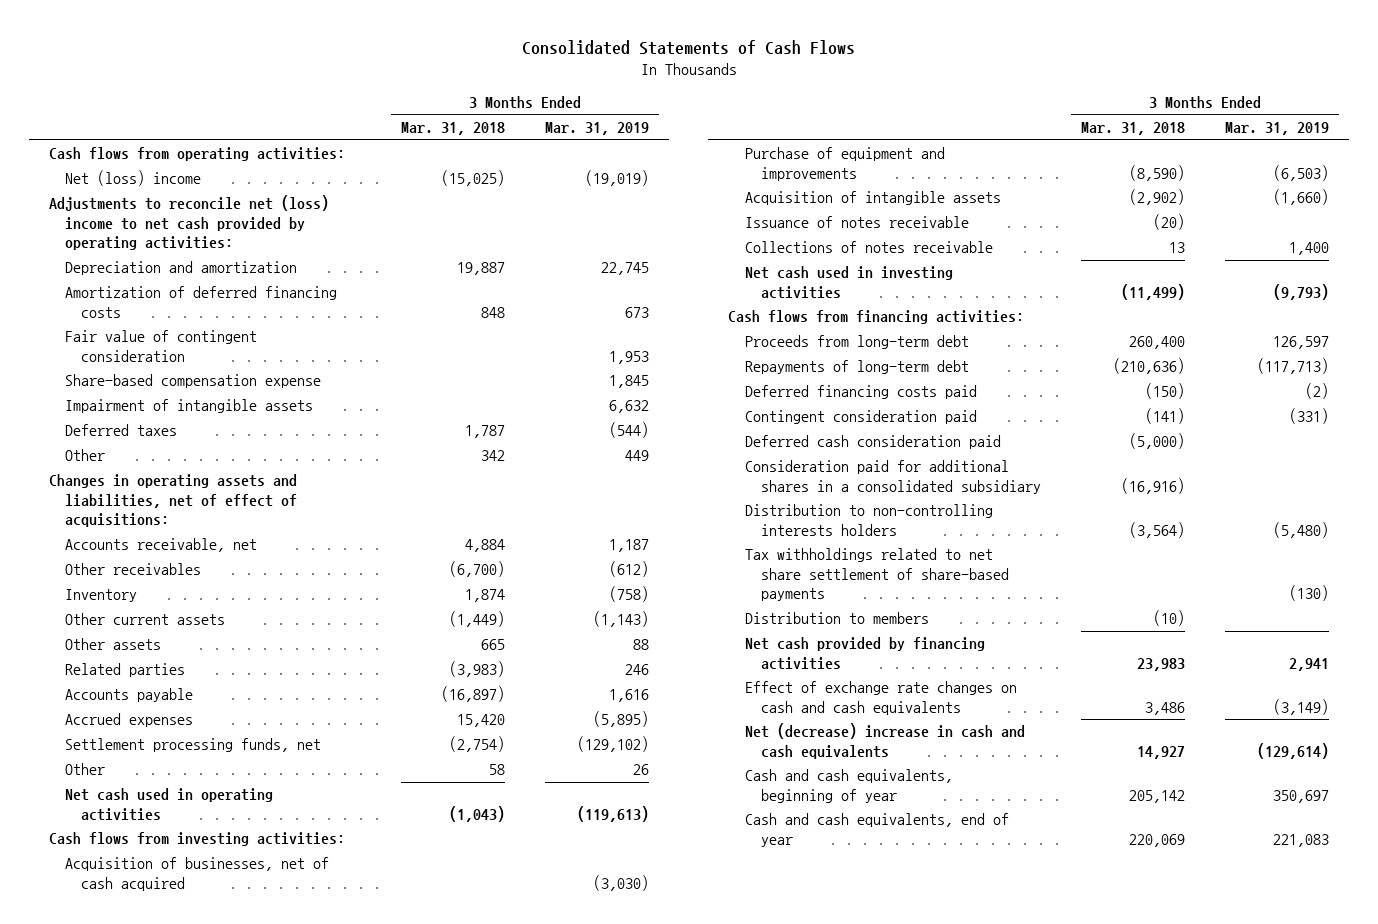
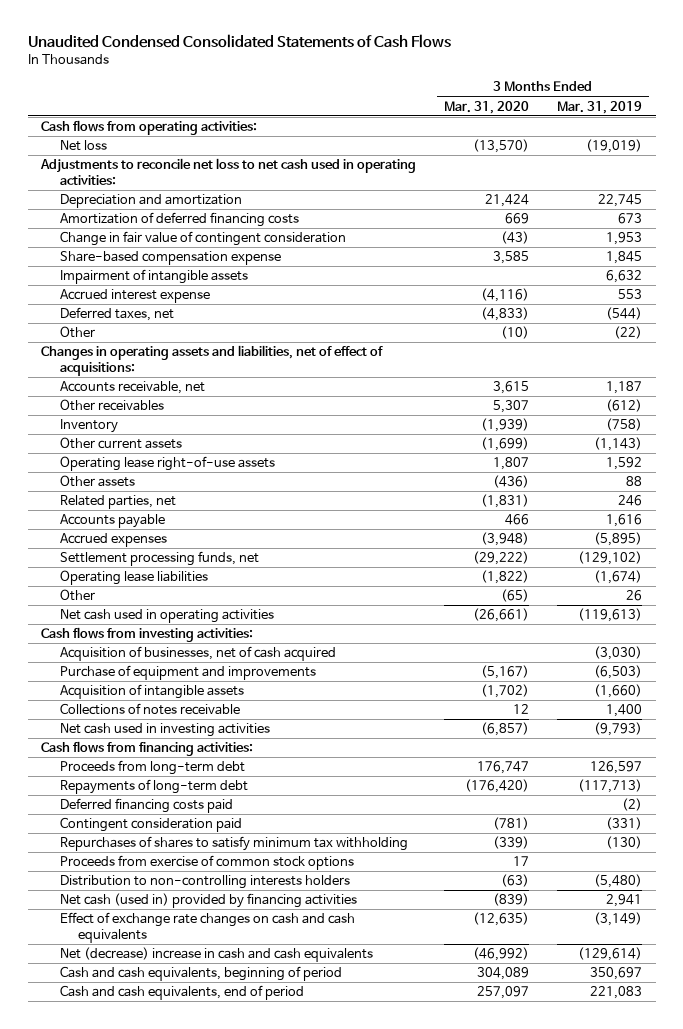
- Consolidated Statements of Cash Flows
+ Unaudited Condensed Consolidated Statements of Cash Flows
- | 3 Months Ended Mar. 31, 2018 | 3 Months Ended Mar. 31, 2019
+ | 3 Months Ended Mar. 31, 2020 | 3 Months Ended Mar. 31, 2019
- Net (loss) income | (15,025) | (19,019)
- Adjustments to reconcile net (loss) income to net cash provided by operating activities:
+ Net loss | (13,570) | (19,019)
+ Adjustments to reconcile net loss to net cash used in operating activities:
- Fair value of contingent consideration | | 1,953
+ Change in fair value of contingent consideration | (43) | 1,953
- Deferred taxes | 1,787 | (544)
- Other | 342 | 449
+ Accrued interest expense | (4,116) | 553
+ Deferred taxes, net | (4,833) | (544)
+ Other | (10) | (22)
+ Operating lease right-of-use assets | 1,807 | 1,592
- Related parties | (3,983) | 246
+ Related parties, net | (1,831) | 246
+ Operating lease liabilities | (1,822) | (1,674)
- Issuance of notes receivable | (20) |
- Deferred cash consideration paid | (5,000) |
- Consideration paid for additional shares in a consolidated subsidiary | (16,916) |
+ Repurchases of shares to satisfy minimum tax withholding | (339) | (130)
+ Proceeds from exercise of common stock options | 17 |
- Tax withholdings related to net share settlement of share-based payments | | (130)
- Distribution to members | (10) |
- Net cash provided by financing activities | 23,983 | 2,941
+ Net cash (used in) provided by financing activities | (839) | 2,941
- Cash and cash equivalents, beginning of year | 205,142 | 350,697
- Cash and cash equivalents, end of year | 220,069 | 221,083
+ Cash and cash equivalents, beginning of period | 304,089 | 350,697
+ Cash and cash equivalents, end of period | 257,097 | 221,083

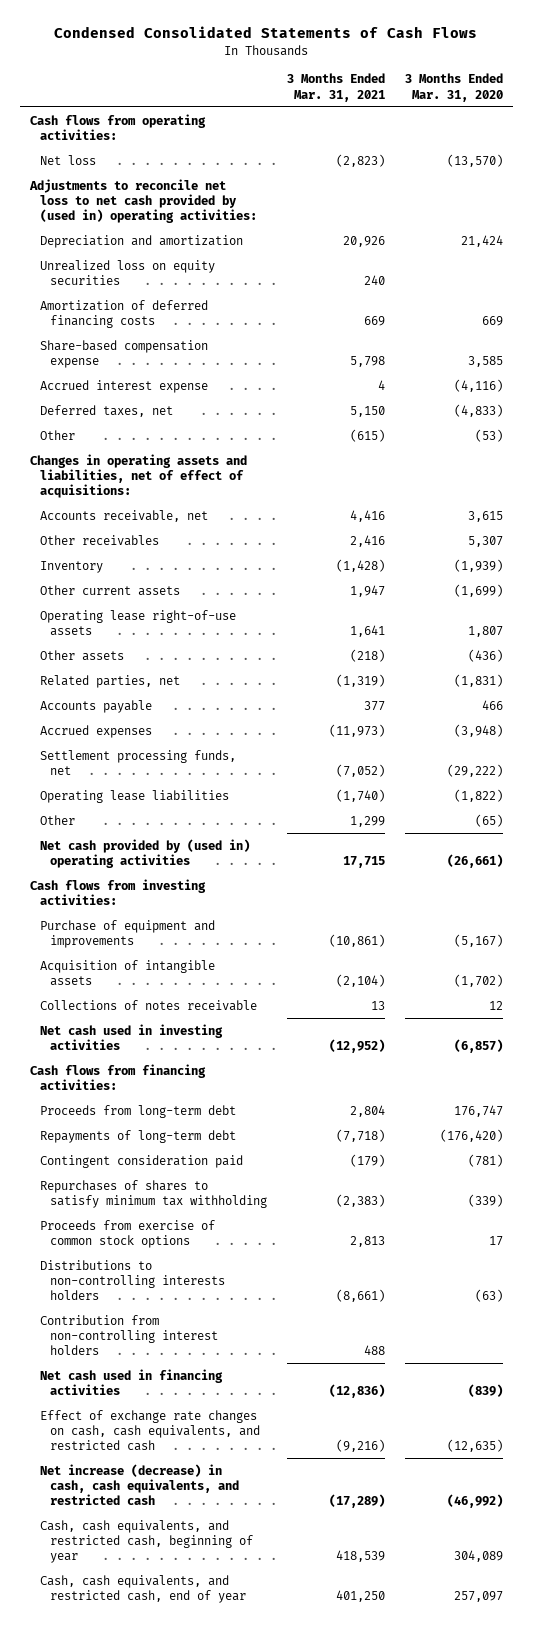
- Unaudited Condensed Consolidated Statements of Cash Flows
+ Condensed Consolidated Statements of Cash Flows
- | 3 Months Ended Mar. 31, 2020 | 3 Months Ended Mar. 31, 2019
+ | 3 Months Ended Mar. 31, 2021 | 3 Months Ended Mar. 31, 2020
- Adjustments to reconcile net loss to net cash used in operating activities:
+ Adjustments to reconcile net loss to net cash provided by (used in) operating activities:
+ Unrealized loss on equity securities | 240 |
- Change in fair value of contingent consideration | (43) | 1,953
- Impairment of intangible assets | | 6,632
- Other | (10) | (22)
+ Other | (615) | (53)
- Net cash used in operating activities | (26,661) | (119,613)
+ Net cash provided by (used in) operating activities | 17,715 | (26,661)
- Acquisition of businesses, net of cash acquired | | (3,030)
- Deferred financing costs paid | | (2)
- Distribution to non-controlling interests holders | (63) | (5,480)
- Net cash (used in) provided by financing activities | (839) | 2,941
- Effect of exchange rate changes on cash and cash equivalents | (12,635) | (3,149)
- Net (decrease) increase in cash and cash equivalents | (46,992) | (129,614)
- Cash and cash equivalents, beginning of period | 304,089 | 350,697
- Cash and cash equivalents, end of period | 257,097 | 221,083
+ Distributions to non-controlling interests holders | (8,661) | (63)
+ Contribution from non-controlling interest holders | 488 |
+ Net cash used in financing activities | (12,836) | (839)
+ Effect of exchange rate changes on cash, cash equivalents, and restricted cash | (9,216) | (12,635)
+ Net increase (decrease) in cash, cash equivalents, and restricted cash | (17,289) | (46,992)
+ Cash, cash equivalents, and restricted cash, beginning of year | 418,539 | 304,089
+ Cash, cash equivalents, and restricted cash, end of year | 401,250 | 257,097

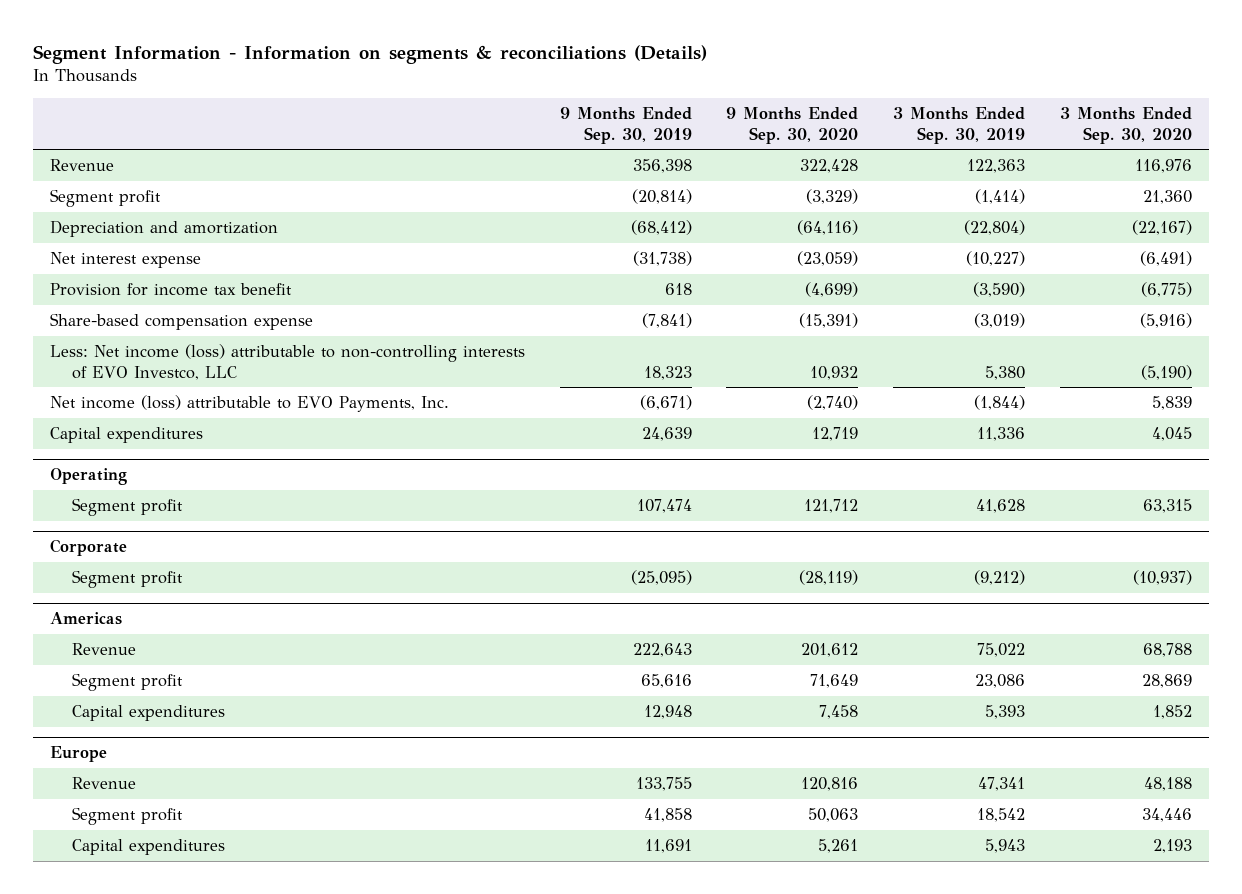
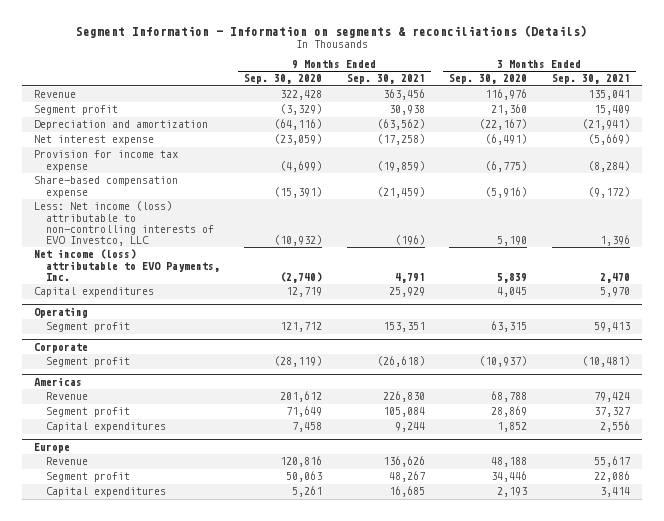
- | 9 Months Ended Sep. 30, 2019 | 9 Months Ended Sep. 30, 2020 | 3 Months Ended Sep. 30, 2019 | 3 Months Ended Sep. 30, 2020
+ | 9 Months Ended Sep. 30, 2020 | 9 Months Ended Sep. 30, 2021 | 3 Months Ended Sep. 30, 2020 | 3 Months Ended Sep. 30, 2021
- Provision for income tax benefit | 618 | (4,699) | (3,590) | (6,775)
+ Provision for income tax expense | (4,699) | (19,859) | (6,775) | (8,284)
- Less: Net income (loss) attributable to non-controlling interests of EVO Investco, LLC | 18,323 | 10,932 | 5,380 | (5,190)
+ Less: Net income (loss) attributable to non-controlling interests of EVO Investco, LLC | (10,932) | (196) | 5,190 | 1,396

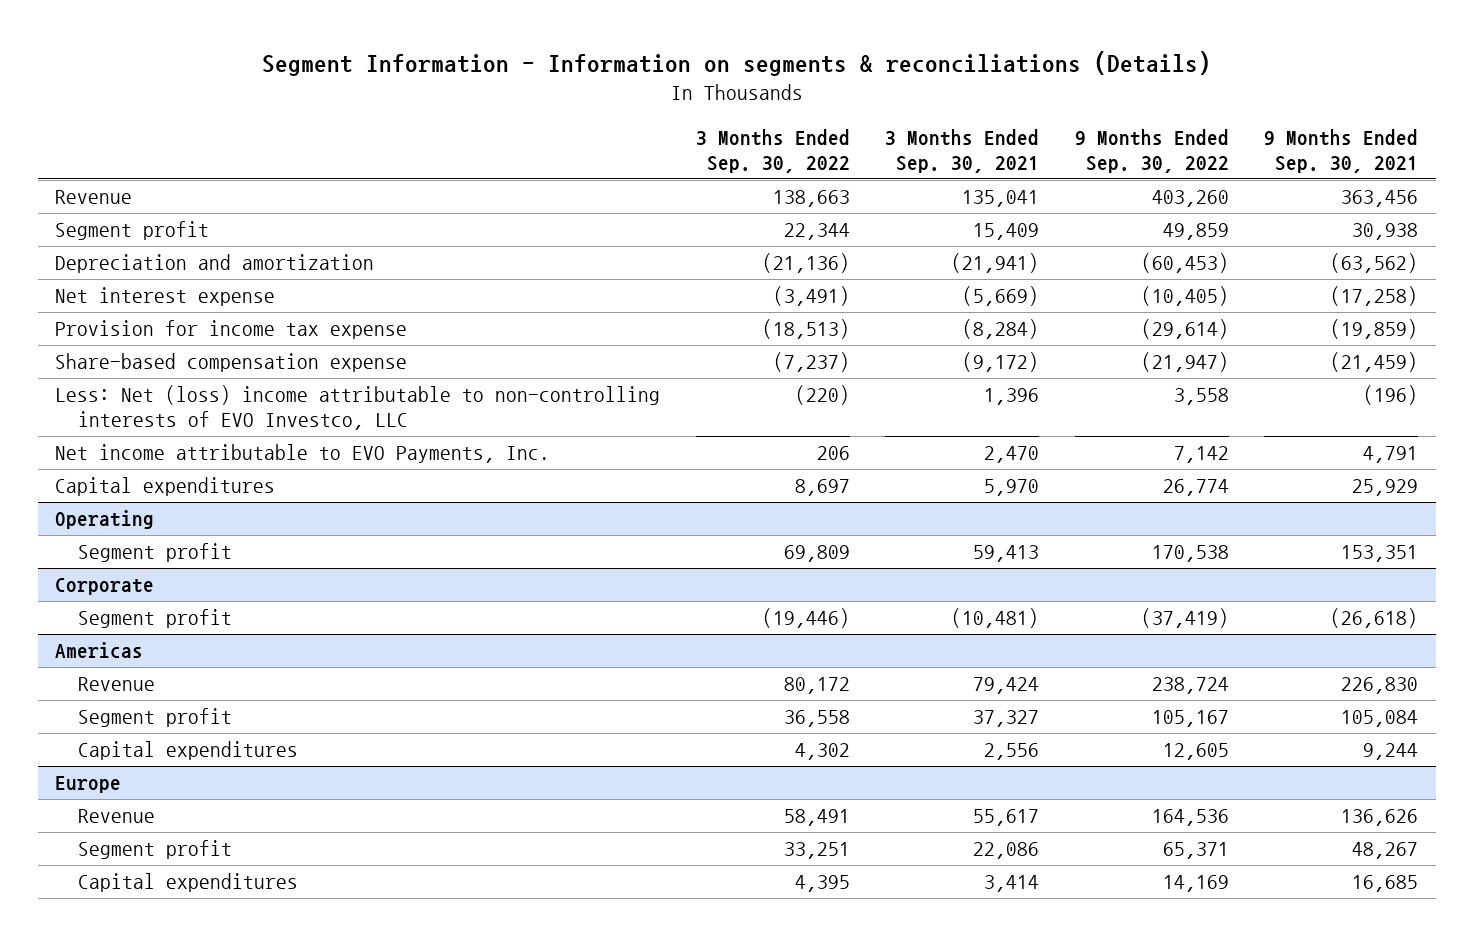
- | 9 Months Ended Sep. 30, 2020 | 9 Months Ended Sep. 30, 2021 | 3 Months Ended Sep. 30, 2020 | 3 Months Ended Sep. 30, 2021
+ | 3 Months Ended Sep. 30, 2022 | 3 Months Ended Sep. 30, 2021 | 9 Months Ended Sep. 30, 2022 | 9 Months Ended Sep. 30, 2021
- Less: Net income (loss) attributable to non-controlling interests of EVO Investco, LLC | (10,932) | (196) | 5,190 | 1,396
- Net income (loss) attributable to EVO Payments, Inc. | (2,740) | 4,791 | 5,839 | 2,470
+ Less: Net (loss) income attributable to non-controlling interests of EVO Investco, LLC | (220) | 1,396 | 3,558 | (196)
+ Net income attributable to EVO Payments, Inc. | 206 | 2,470 | 7,142 | 4,791

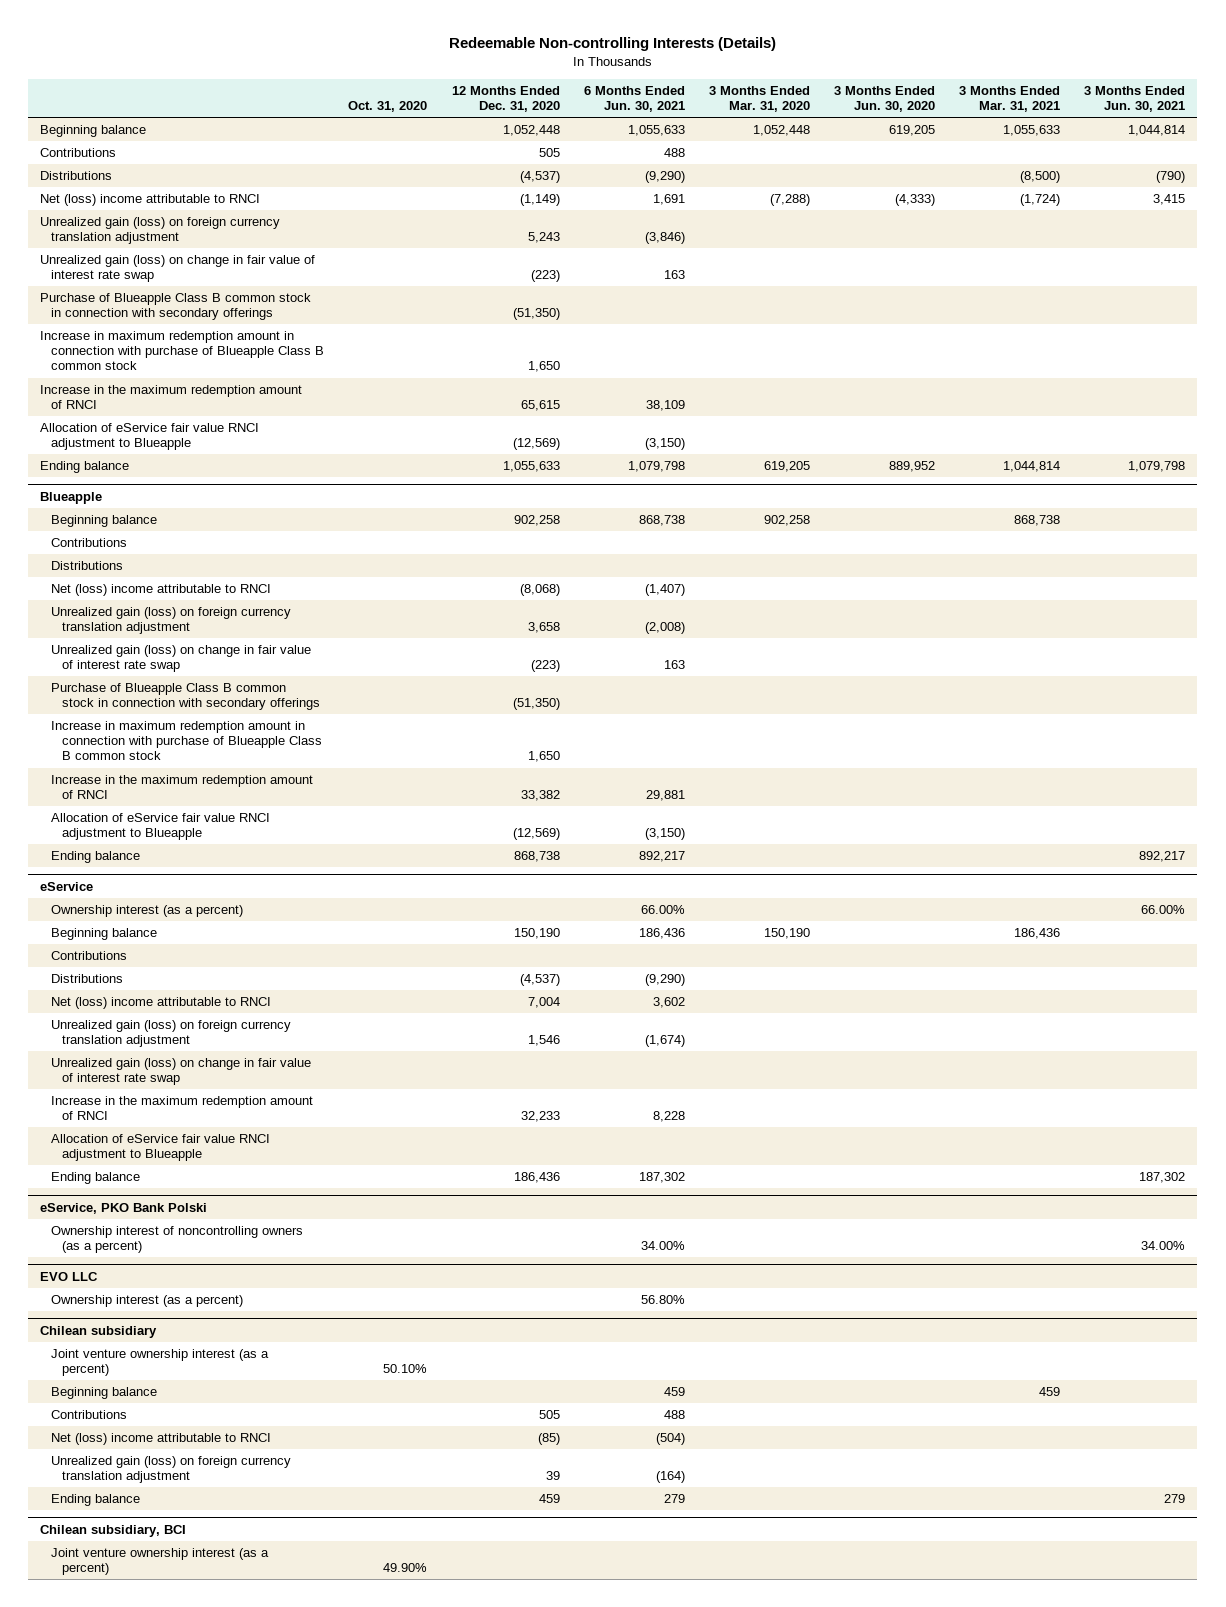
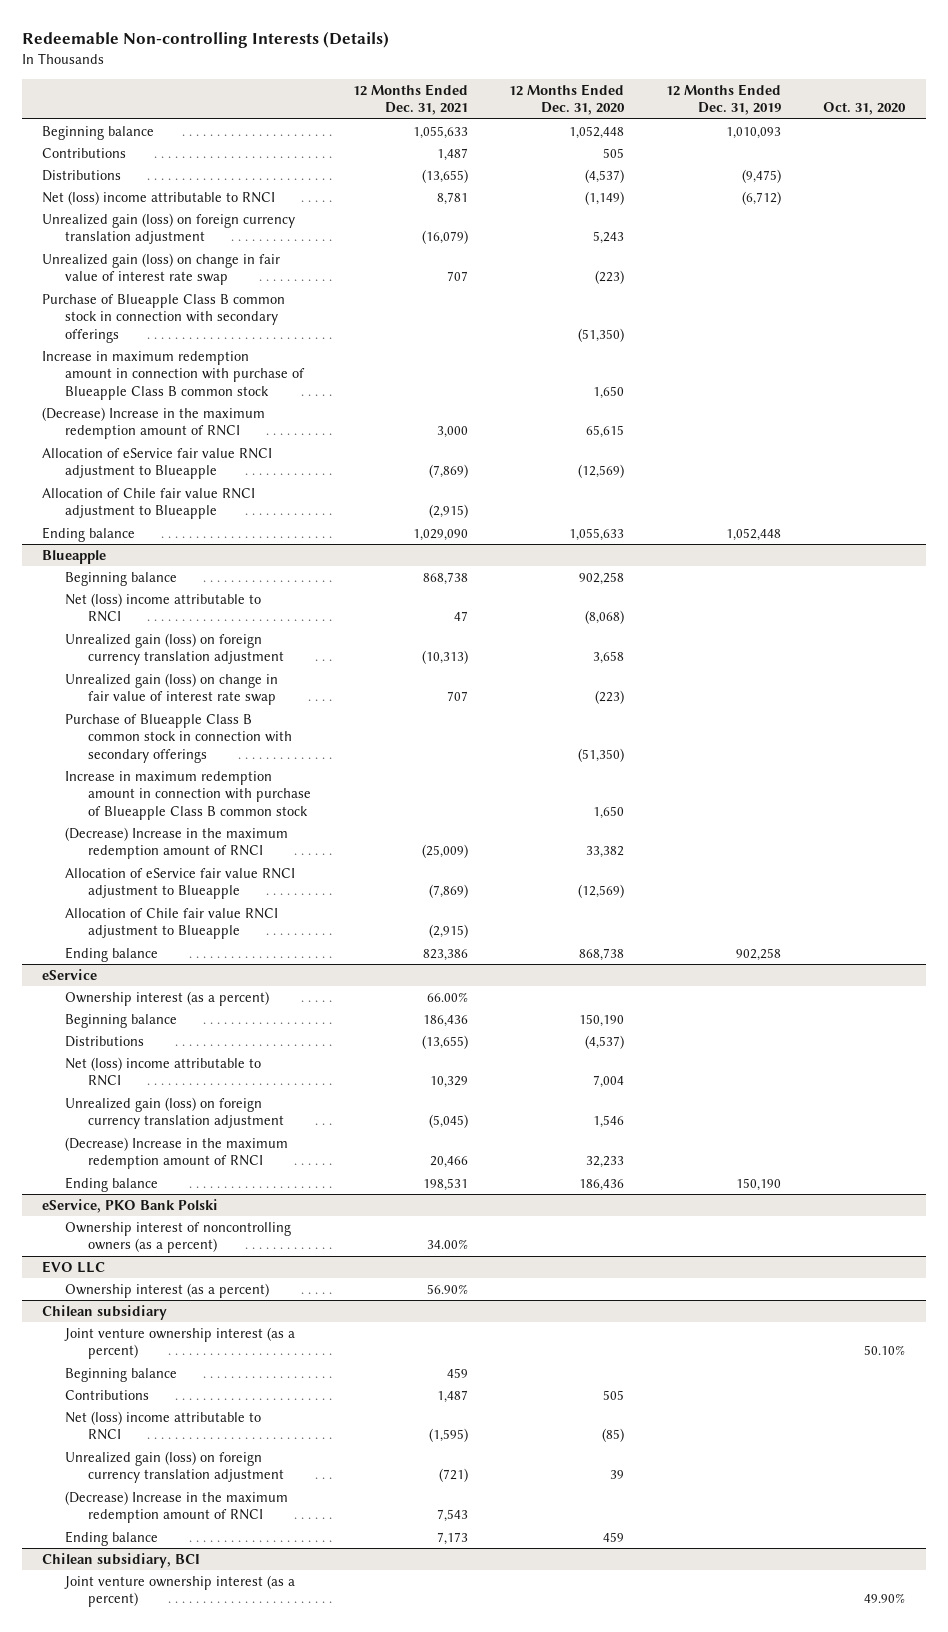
- | Oct. 31, 2020 | 12 Months Ended Dec. 31, 2020 | 6 Months Ended Jun. 30, 2021 | 3 Months Ended Mar. 31, 2020 | 3 Months Ended Jun. 30, 2020 | 3 Months Ended Mar. 31, 2021 | 3 Months Ended Jun. 30, 2021
+ | 12 Months Ended Dec. 31, 2021 | 12 Months Ended Dec. 31, 2020 | 12 Months Ended Dec. 31, 2019 | Oct. 31, 2020
- Increase in the maximum redemption amount of RNCI | | 65,615 | 38,109 | | | |
+ (Decrease) Increase in the maximum redemption amount of RNCI | 3,000 | 65,615 | |
+ Allocation of Chile fair value RNCI adjustment to Blueapple | (2,915) | | |
@ Blueapple
- Contributions
- Distributions
- Increase in the maximum redemption amount of RNCI | | 33,382 | 29,881 | | | |
+ (Decrease) Increase in the maximum redemption amount of RNCI | (25,009) | 33,382 | |
+ Allocation of Chile fair value RNCI adjustment to Blueapple | (2,915) | | |
@ eService
- Contributions
- Unrealized gain (loss) on change in fair value of interest rate swap
- Increase in the maximum redemption amount of RNCI | | 32,233 | 8,228 | | | |
- Allocation of eService fair value RNCI adjustment to Blueapple
+ (Decrease) Increase in the maximum redemption amount of RNCI | 20,466 | 32,233 | |
@ Chilean subsidiary
+ (Decrease) Increase in the maximum redemption amount of RNCI | 7,543 | | |

